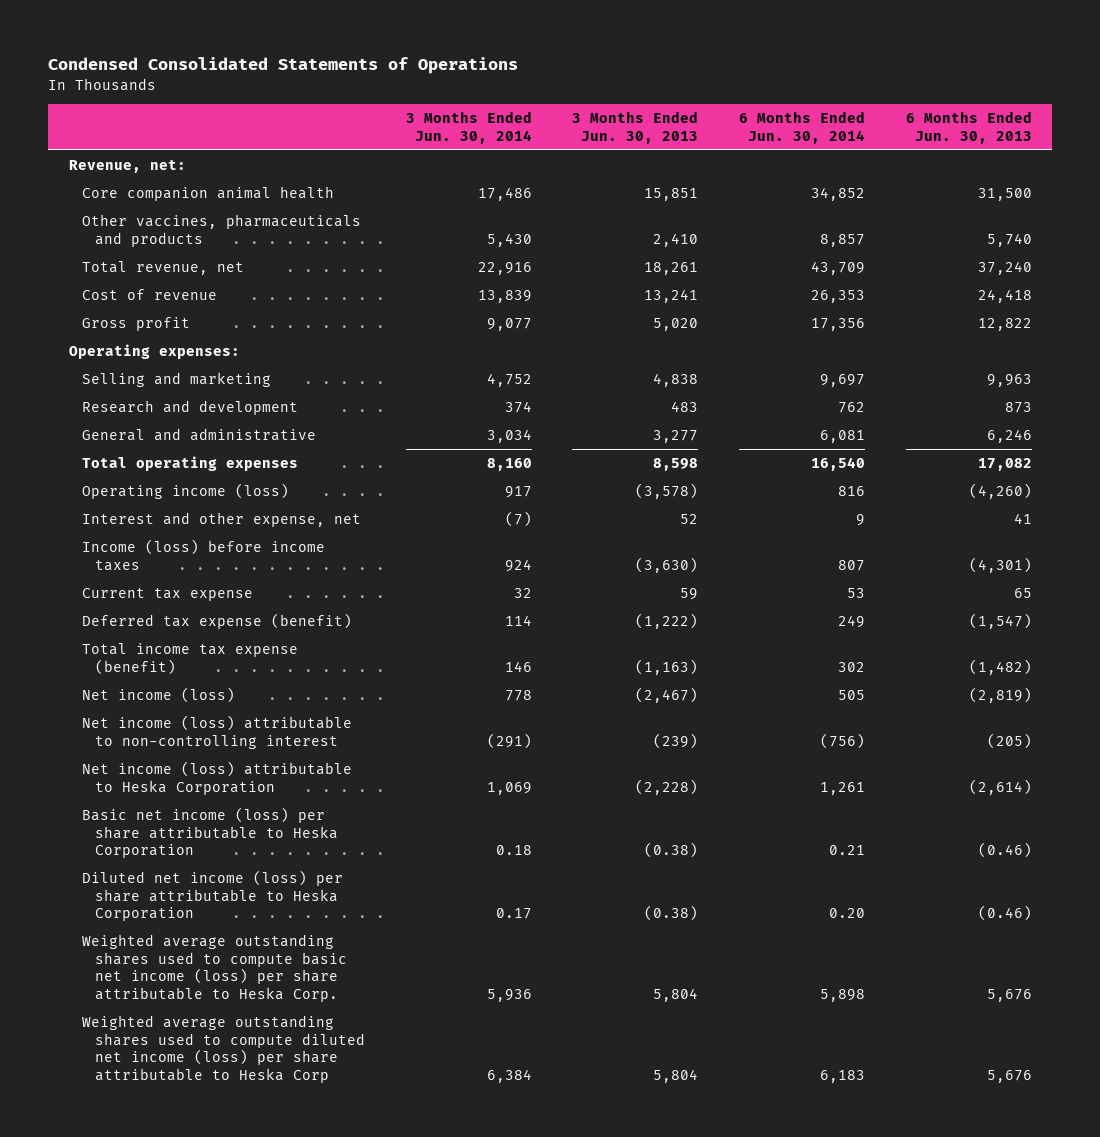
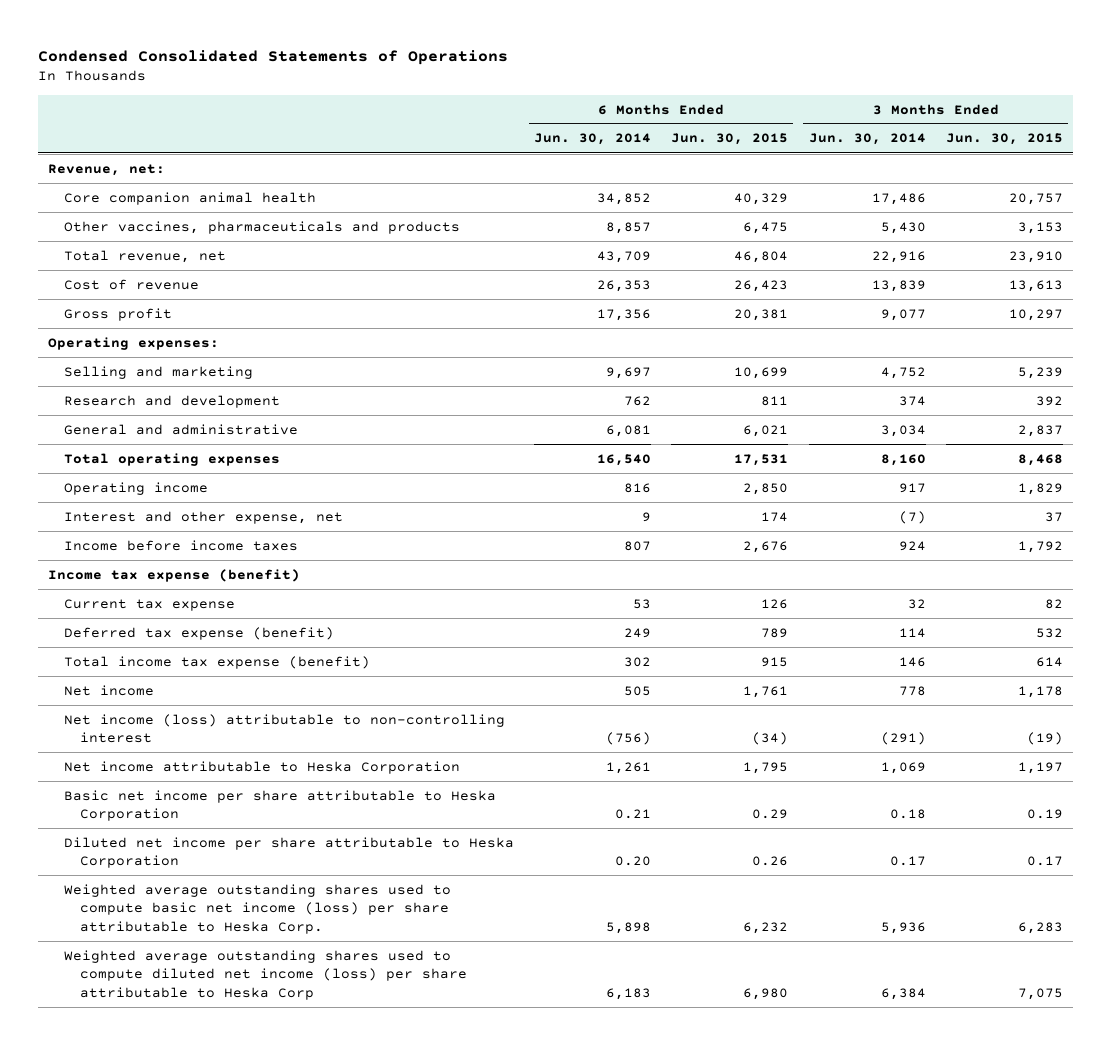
- | 3 Months Ended Jun. 30, 2014 | 3 Months Ended Jun. 30, 2013 | 6 Months Ended Jun. 30, 2014 | 6 Months Ended Jun. 30, 2013
+ | 6 Months Ended Jun. 30, 2014 | 6 Months Ended Jun. 30, 2015 | 3 Months Ended Jun. 30, 2014 | 3 Months Ended Jun. 30, 2015
- Operating income (loss) | 917 | (3,578) | 816 | (4,260)
+ Operating income | 816 | 2,850 | 917 | 1,829
- Income (loss) before income taxes | 924 | (3,630) | 807 | (4,301)
+ Income before income taxes | 807 | 2,676 | 924 | 1,792
+ Income tax expense (benefit)
- Net income (loss) | 778 | (2,467) | 505 | (2,819)
+ Net income | 505 | 1,761 | 778 | 1,178
- Net income (loss) attributable to Heska Corporation | 1,069 | (2,228) | 1,261 | (2,614)
- Basic net income (loss) per share attributable to Heska Corporation | 0.18 | (0.38) | 0.21 | (0.46)
- Diluted net income (loss) per share attributable to Heska Corporation | 0.17 | (0.38) | 0.20 | (0.46)
+ Net income attributable to Heska Corporation | 1,261 | 1,795 | 1,069 | 1,197
+ Basic net income per share attributable to Heska Corporation | 0.21 | 0.29 | 0.18 | 0.19
+ Diluted net income per share attributable to Heska Corporation | 0.20 | 0.26 | 0.17 | 0.17

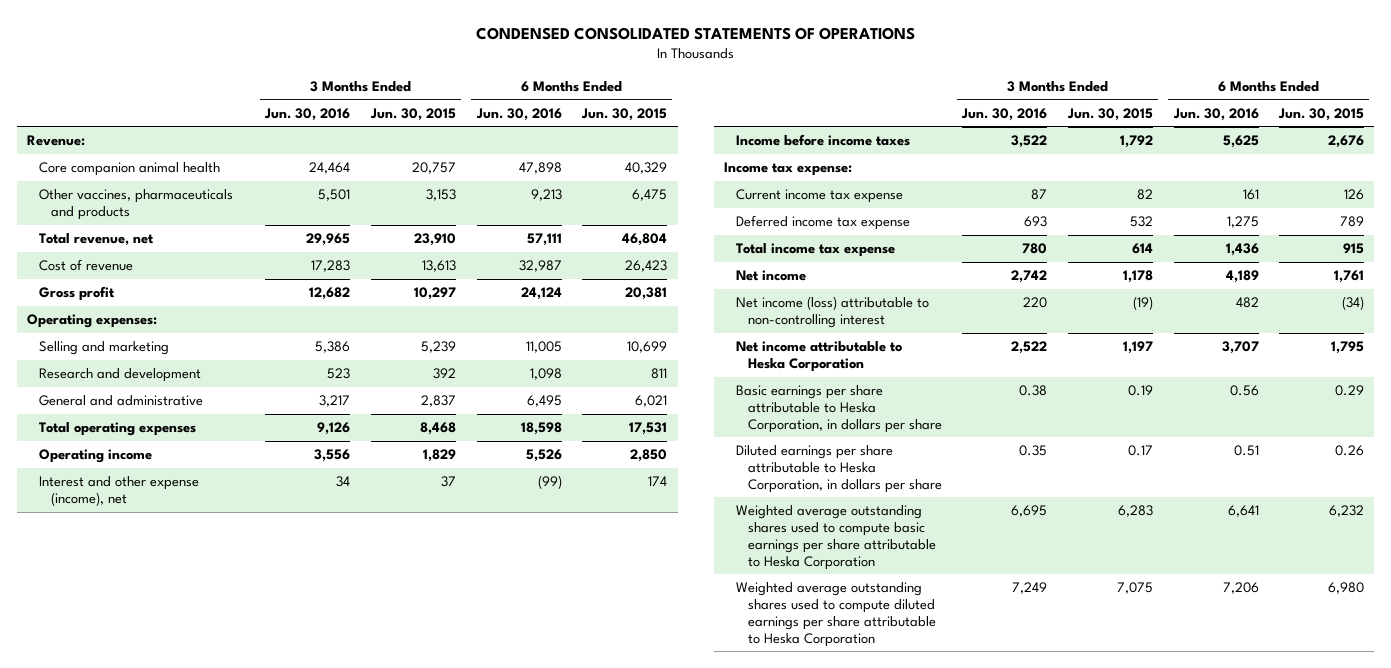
- Condensed Consolidated Statements of Operations
+ CONDENSED CONSOLIDATED STATEMENTS OF OPERATIONS
- | 6 Months Ended Jun. 30, 2014 | 6 Months Ended Jun. 30, 2015 | 3 Months Ended Jun. 30, 2014 | 3 Months Ended Jun. 30, 2015
+ | 3 Months Ended Jun. 30, 2016 | 3 Months Ended Jun. 30, 2015 | 6 Months Ended Jun. 30, 2016 | 6 Months Ended Jun. 30, 2015
- Revenue, net:
+ Revenue:
- Interest and other expense, net | 9 | 174 | (7) | 37
+ Interest and other expense (income), net | 34 | 37 | (99) | 174
- Income tax expense (benefit)
- Current tax expense | 53 | 126 | 32 | 82
- Deferred tax expense (benefit) | 249 | 789 | 114 | 532
- Total income tax expense (benefit) | 302 | 915 | 146 | 614
+ Income tax expense:
+ Current income tax expense | 87 | 82 | 161 | 126
+ Deferred income tax expense | 693 | 532 | 1,275 | 789
+ Total income tax expense | 780 | 614 | 1,436 | 915
- Basic net income per share attributable to Heska Corporation | 0.21 | 0.29 | 0.18 | 0.19
- Diluted net income per share attributable to Heska Corporation | 0.20 | 0.26 | 0.17 | 0.17
- Weighted average outstanding shares used to compute basic net income (loss) per share attributable to Heska Corp. | 5,898 | 6,232 | 5,936 | 6,283
- Weighted average outstanding shares used to compute diluted net income (loss) per share attributable to Heska Corp | 6,183 | 6,980 | 6,384 | 7,075
+ Basic earnings per share attributable to Heska Corporation, in dollars per share | 0.38 | 0.19 | 0.56 | 0.29
+ Diluted earnings per share attributable to Heska Corporation, in dollars per share | 0.35 | 0.17 | 0.51 | 0.26
+ Weighted average outstanding shares used to compute basic earnings per share attributable to Heska Corporation | 6,695 | 6,283 | 6,641 | 6,232
+ Weighted average outstanding shares used to compute diluted earnings per share attributable to Heska Corporation | 7,249 | 7,075 | 7,206 | 6,980

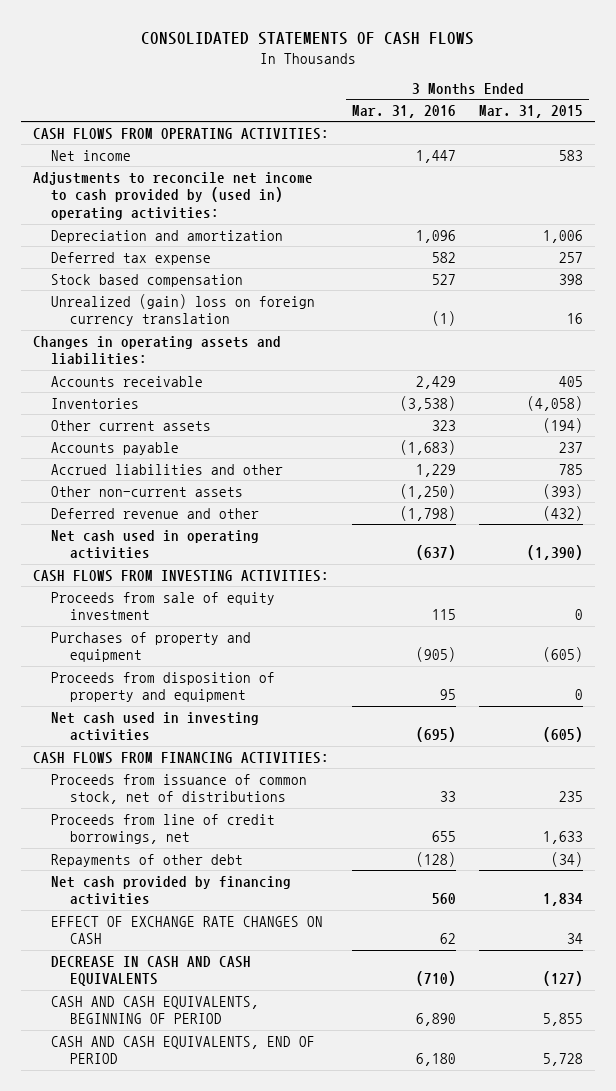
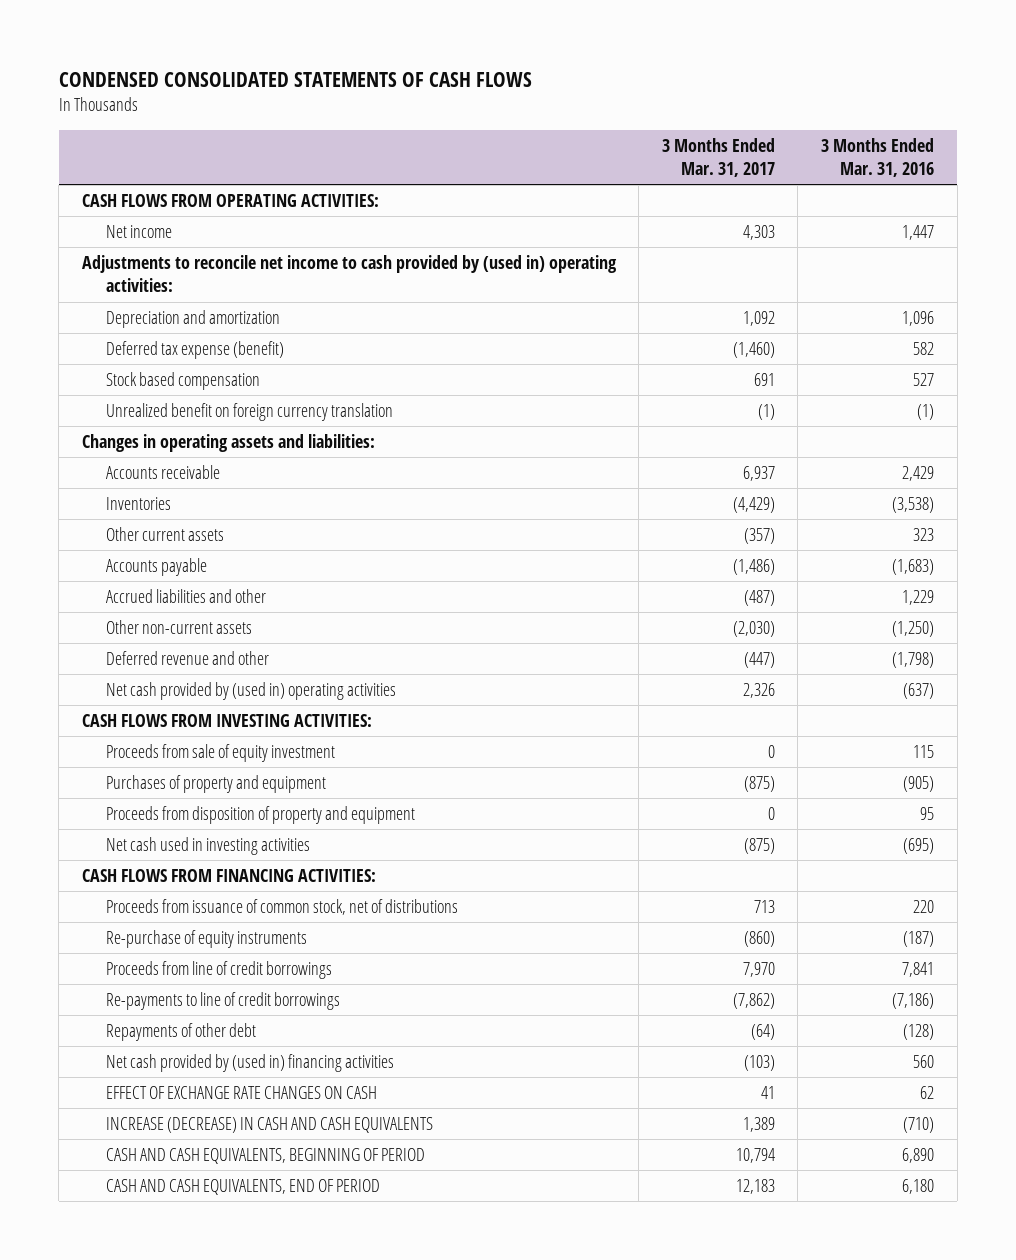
- CONSOLIDATED STATEMENTS OF CASH FLOWS
+ CONDENSED CONSOLIDATED STATEMENTS OF CASH FLOWS
- | 3 Months Ended Mar. 31, 2016 | 3 Months Ended Mar. 31, 2015
+ | 3 Months Ended Mar. 31, 2017 | 3 Months Ended Mar. 31, 2016
- Deferred tax expense | 582 | 257
+ Deferred tax expense (benefit) | (1,460) | 582
- Unrealized (gain) loss on foreign currency translation | (1) | 16
+ Unrealized benefit on foreign currency translation | (1) | (1)
- Net cash used in operating activities | (637) | (1,390)
+ Net cash provided by (used in) operating activities | 2,326 | (637)
- Proceeds from issuance of common stock, net of distributions | 33 | 235
- Proceeds from line of credit borrowings, net | 655 | 1,633
+ Proceeds from issuance of common stock, net of distributions | 713 | 220
+ Re-purchase of equity instruments | (860) | (187)
+ Proceeds from line of credit borrowings | 7,970 | 7,841
+ Re-payments to line of credit borrowings | (7,862) | (7,186)
- Net cash provided by financing activities | 560 | 1,834
+ Net cash provided by (used in) financing activities | (103) | 560
- DECREASE IN CASH AND CASH EQUIVALENTS | (710) | (127)
+ INCREASE (DECREASE) IN CASH AND CASH EQUIVALENTS | 1,389 | (710)

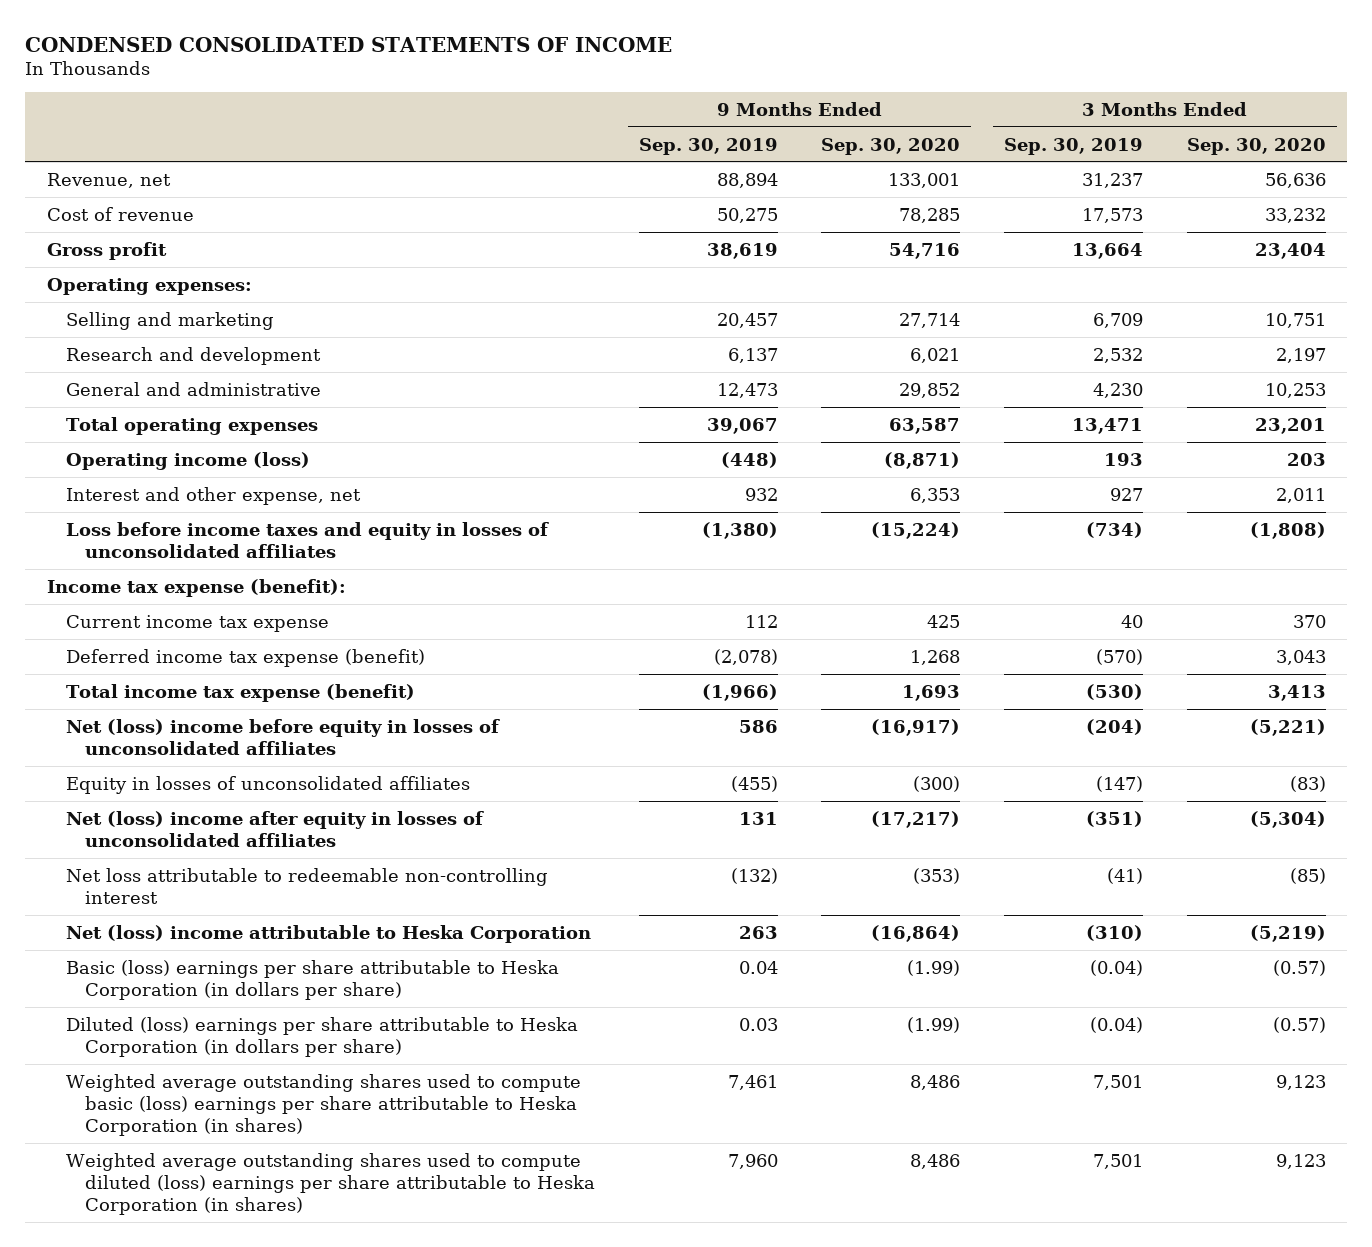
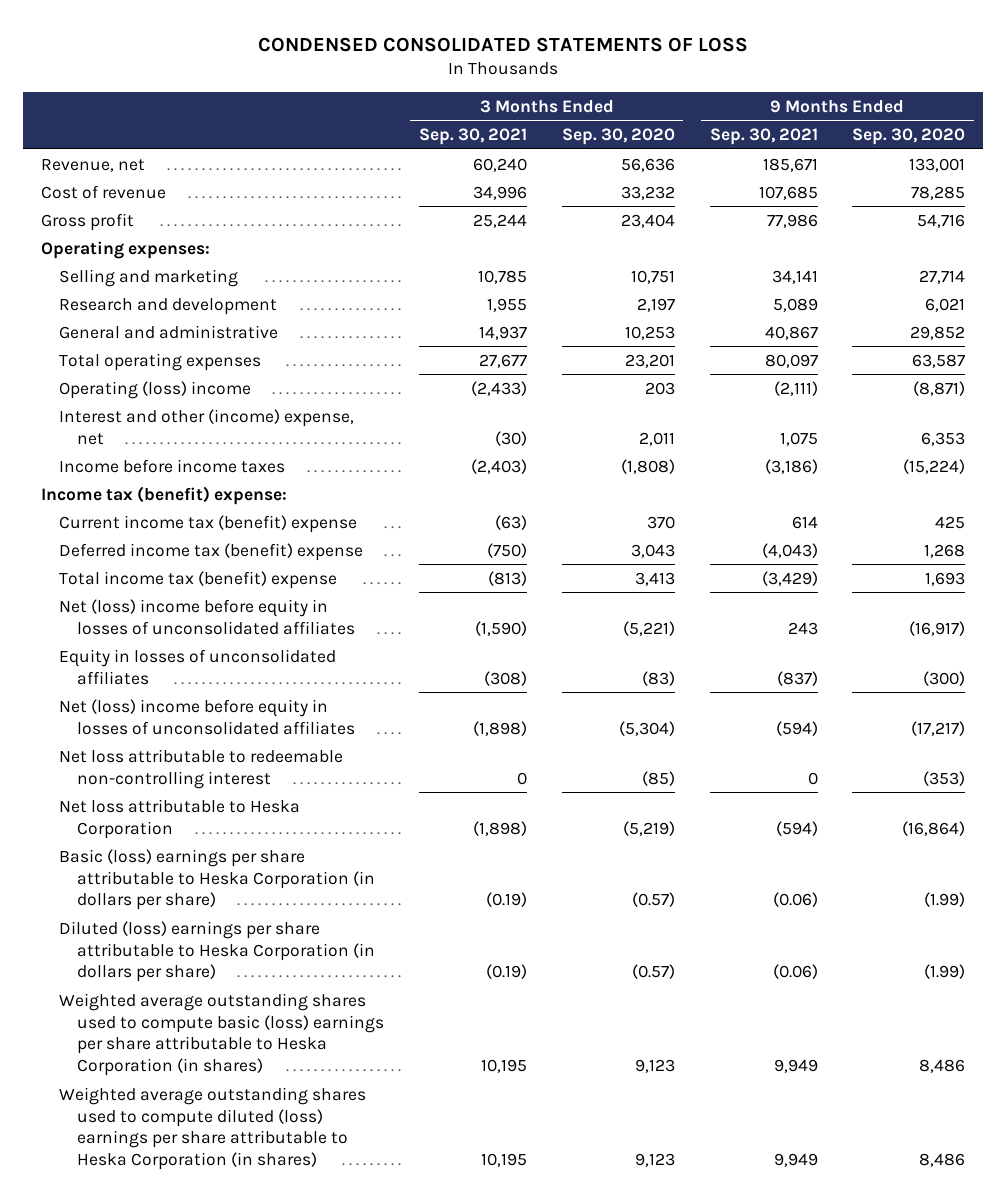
- CONDENSED CONSOLIDATED STATEMENTS OF INCOME
+ CONDENSED CONSOLIDATED STATEMENTS OF LOSS
- | 9 Months Ended Sep. 30, 2019 | 9 Months Ended Sep. 30, 2020 | 3 Months Ended Sep. 30, 2019 | 3 Months Ended Sep. 30, 2020
+ | 3 Months Ended Sep. 30, 2021 | 3 Months Ended Sep. 30, 2020 | 9 Months Ended Sep. 30, 2021 | 9 Months Ended Sep. 30, 2020
- Operating income (loss) | (448) | (8,871) | 193 | 203
- Interest and other expense, net | 932 | 6,353 | 927 | 2,011
- Loss before income taxes and equity in losses of unconsolidated affiliates | (1,380) | (15,224) | (734) | (1,808)
- Income tax expense (benefit):
- Current income tax expense | 112 | 425 | 40 | 370
- Deferred income tax expense (benefit) | (2,078) | 1,268 | (570) | 3,043
- Total income tax expense (benefit) | (1,966) | 1,693 | (530) | 3,413
+ Operating (loss) income | (2,433) | 203 | (2,111) | (8,871)
+ Interest and other (income) expense, net | (30) | 2,011 | 1,075 | 6,353
+ Income before income taxes | (2,403) | (1,808) | (3,186) | (15,224)
+ Income tax (benefit) expense:
+ Current income tax (benefit) expense | (63) | 370 | 614 | 425
+ Deferred income tax (benefit) expense | (750) | 3,043 | (4,043) | 1,268
+ Total income tax (benefit) expense | (813) | 3,413 | (3,429) | 1,693
- Net (loss) income after equity in losses of unconsolidated affiliates | 131 | (17,217) | (351) | (5,304)
+ Net (loss) income before equity in losses of unconsolidated affiliates | (1,898) | (5,304) | (594) | (17,217)
- Net (loss) income attributable to Heska Corporation | 263 | (16,864) | (310) | (5,219)
+ Net loss attributable to Heska Corporation | (1,898) | (5,219) | (594) | (16,864)

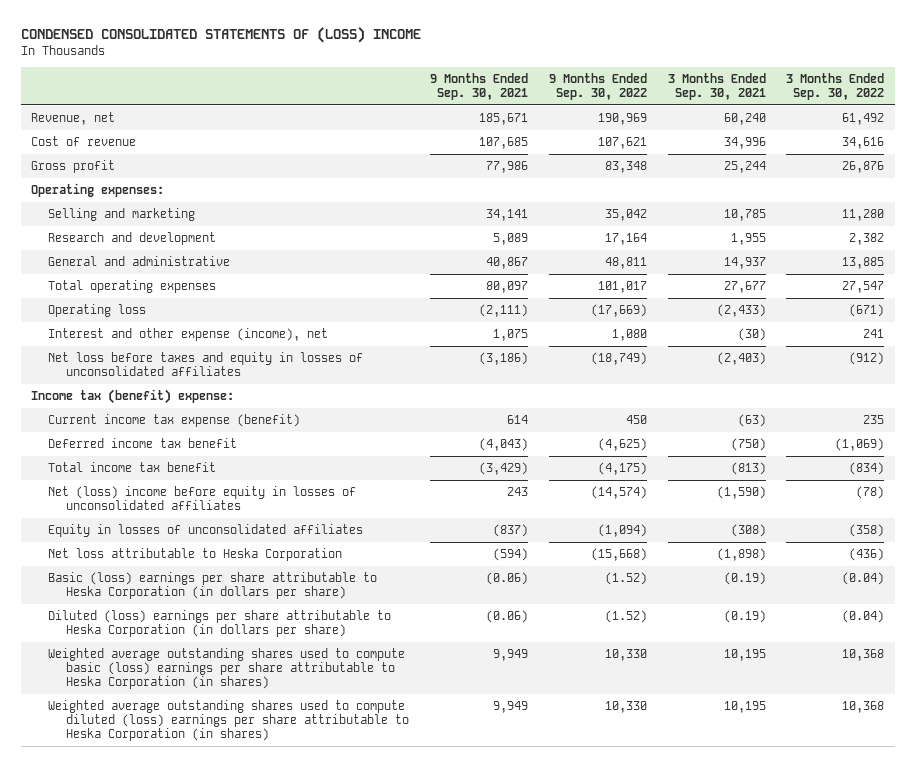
- CONDENSED CONSOLIDATED STATEMENTS OF LOSS
+ CONDENSED CONSOLIDATED STATEMENTS OF (LOSS) INCOME
- | 3 Months Ended Sep. 30, 2021 | 3 Months Ended Sep. 30, 2020 | 9 Months Ended Sep. 30, 2021 | 9 Months Ended Sep. 30, 2020
+ | 9 Months Ended Sep. 30, 2021 | 9 Months Ended Sep. 30, 2022 | 3 Months Ended Sep. 30, 2021 | 3 Months Ended Sep. 30, 2022
- Operating (loss) income | (2,433) | 203 | (2,111) | (8,871)
- Interest and other (income) expense, net | (30) | 2,011 | 1,075 | 6,353
- Income before income taxes | (2,403) | (1,808) | (3,186) | (15,224)
+ Operating loss | (2,111) | (17,669) | (2,433) | (671)
+ Interest and other expense (income), net | 1,075 | 1,080 | (30) | 241
+ Net loss before taxes and equity in losses of unconsolidated affiliates | (3,186) | (18,749) | (2,403) | (912)
- Current income tax (benefit) expense | (63) | 370 | 614 | 425
- Deferred income tax (benefit) expense | (750) | 3,043 | (4,043) | 1,268
- Total income tax (benefit) expense | (813) | 3,413 | (3,429) | 1,693
+ Current income tax expense (benefit) | 614 | 450 | (63) | 235
+ Deferred income tax benefit | (4,043) | (4,625) | (750) | (1,069)
+ Total income tax benefit | (3,429) | (4,175) | (813) | (834)
- Net (loss) income before equity in losses of unconsolidated affiliates | (1,898) | (5,304) | (594) | (17,217)
- Net loss attributable to redeemable non-controlling interest | 0 | (85) | 0 | (353)

